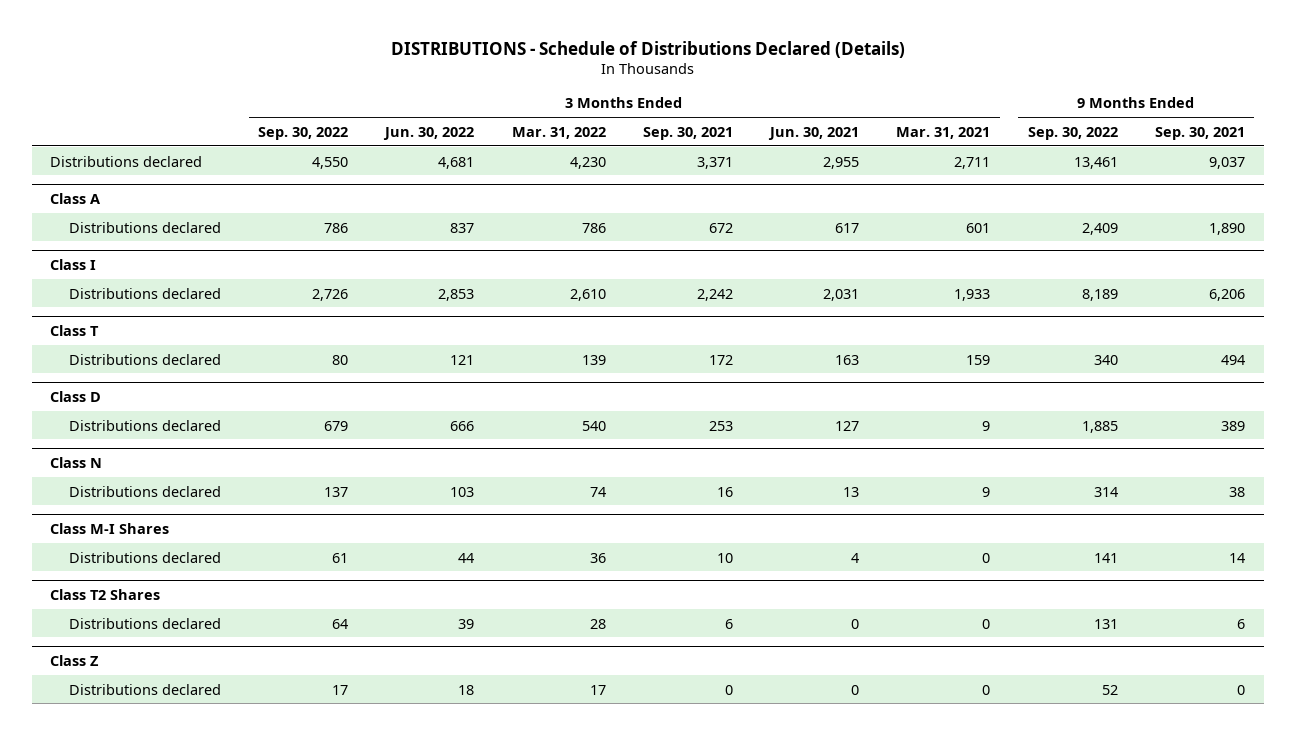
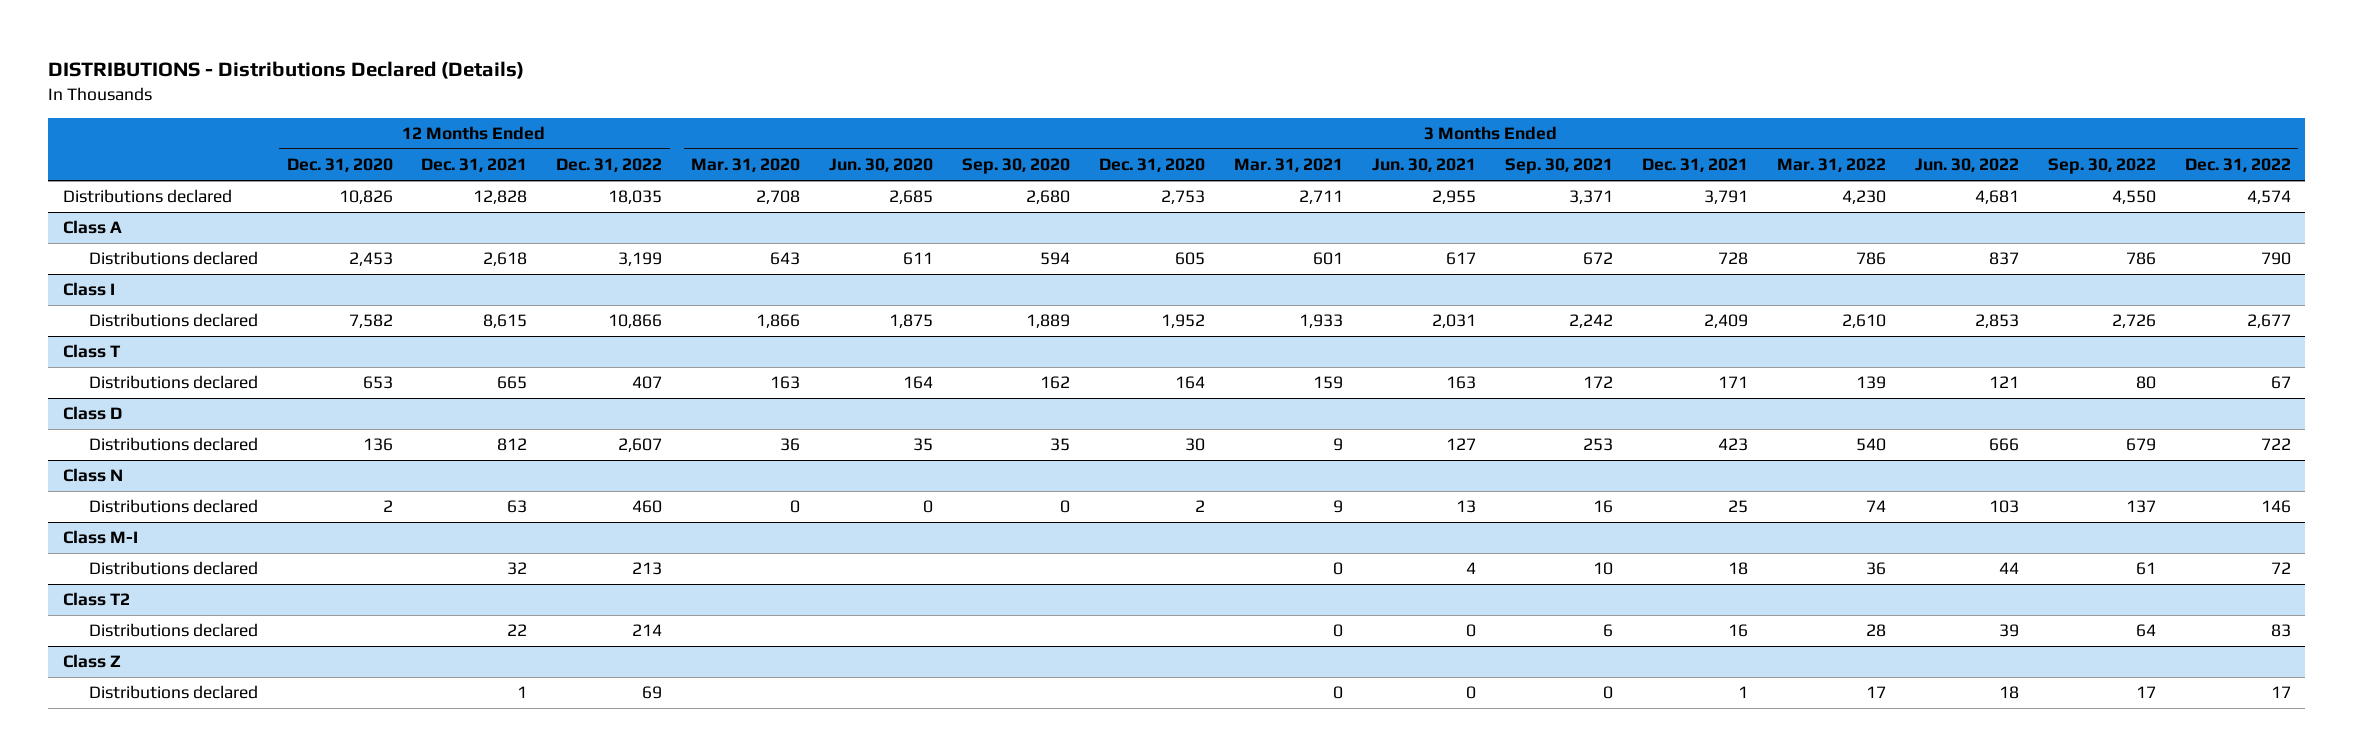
- DISTRIBUTIONS - Schedule of Distributions Declared (Details)
+ DISTRIBUTIONS - Distributions Declared (Details)
- | 3 Months Ended Sep. 30, 2022 | 3 Months Ended Jun. 30, 2022 | 3 Months Ended Mar. 31, 2022 | 3 Months Ended Sep. 30, 2021 | 3 Months Ended Jun. 30, 2021 | 3 Months Ended Mar. 31, 2021 | 9 Months Ended Sep. 30, 2022 | 9 Months Ended Sep. 30, 2021
+ | 12 Months Ended Dec. 31, 2020 | 12 Months Ended Dec. 31, 2021 | 12 Months Ended Dec. 31, 2022 | 3 Months Ended Mar. 31, 2020 | 3 Months Ended Jun. 30, 2020 | 3 Months Ended Sep. 30, 2020 | 3 Months Ended Dec. 31, 2020 | 3 Months Ended Mar. 31, 2021 | 3 Months Ended Jun. 30, 2021 | 3 Months Ended Sep. 30, 2021 | 3 Months Ended Dec. 31, 2021 | 3 Months Ended Mar. 31, 2022 | 3 Months Ended Jun. 30, 2022 | 3 Months Ended Sep. 30, 2022 | 3 Months Ended Dec. 31, 2022
- Class M-I Shares
+ Class M-I
- Class T2 Shares
+ Class T2

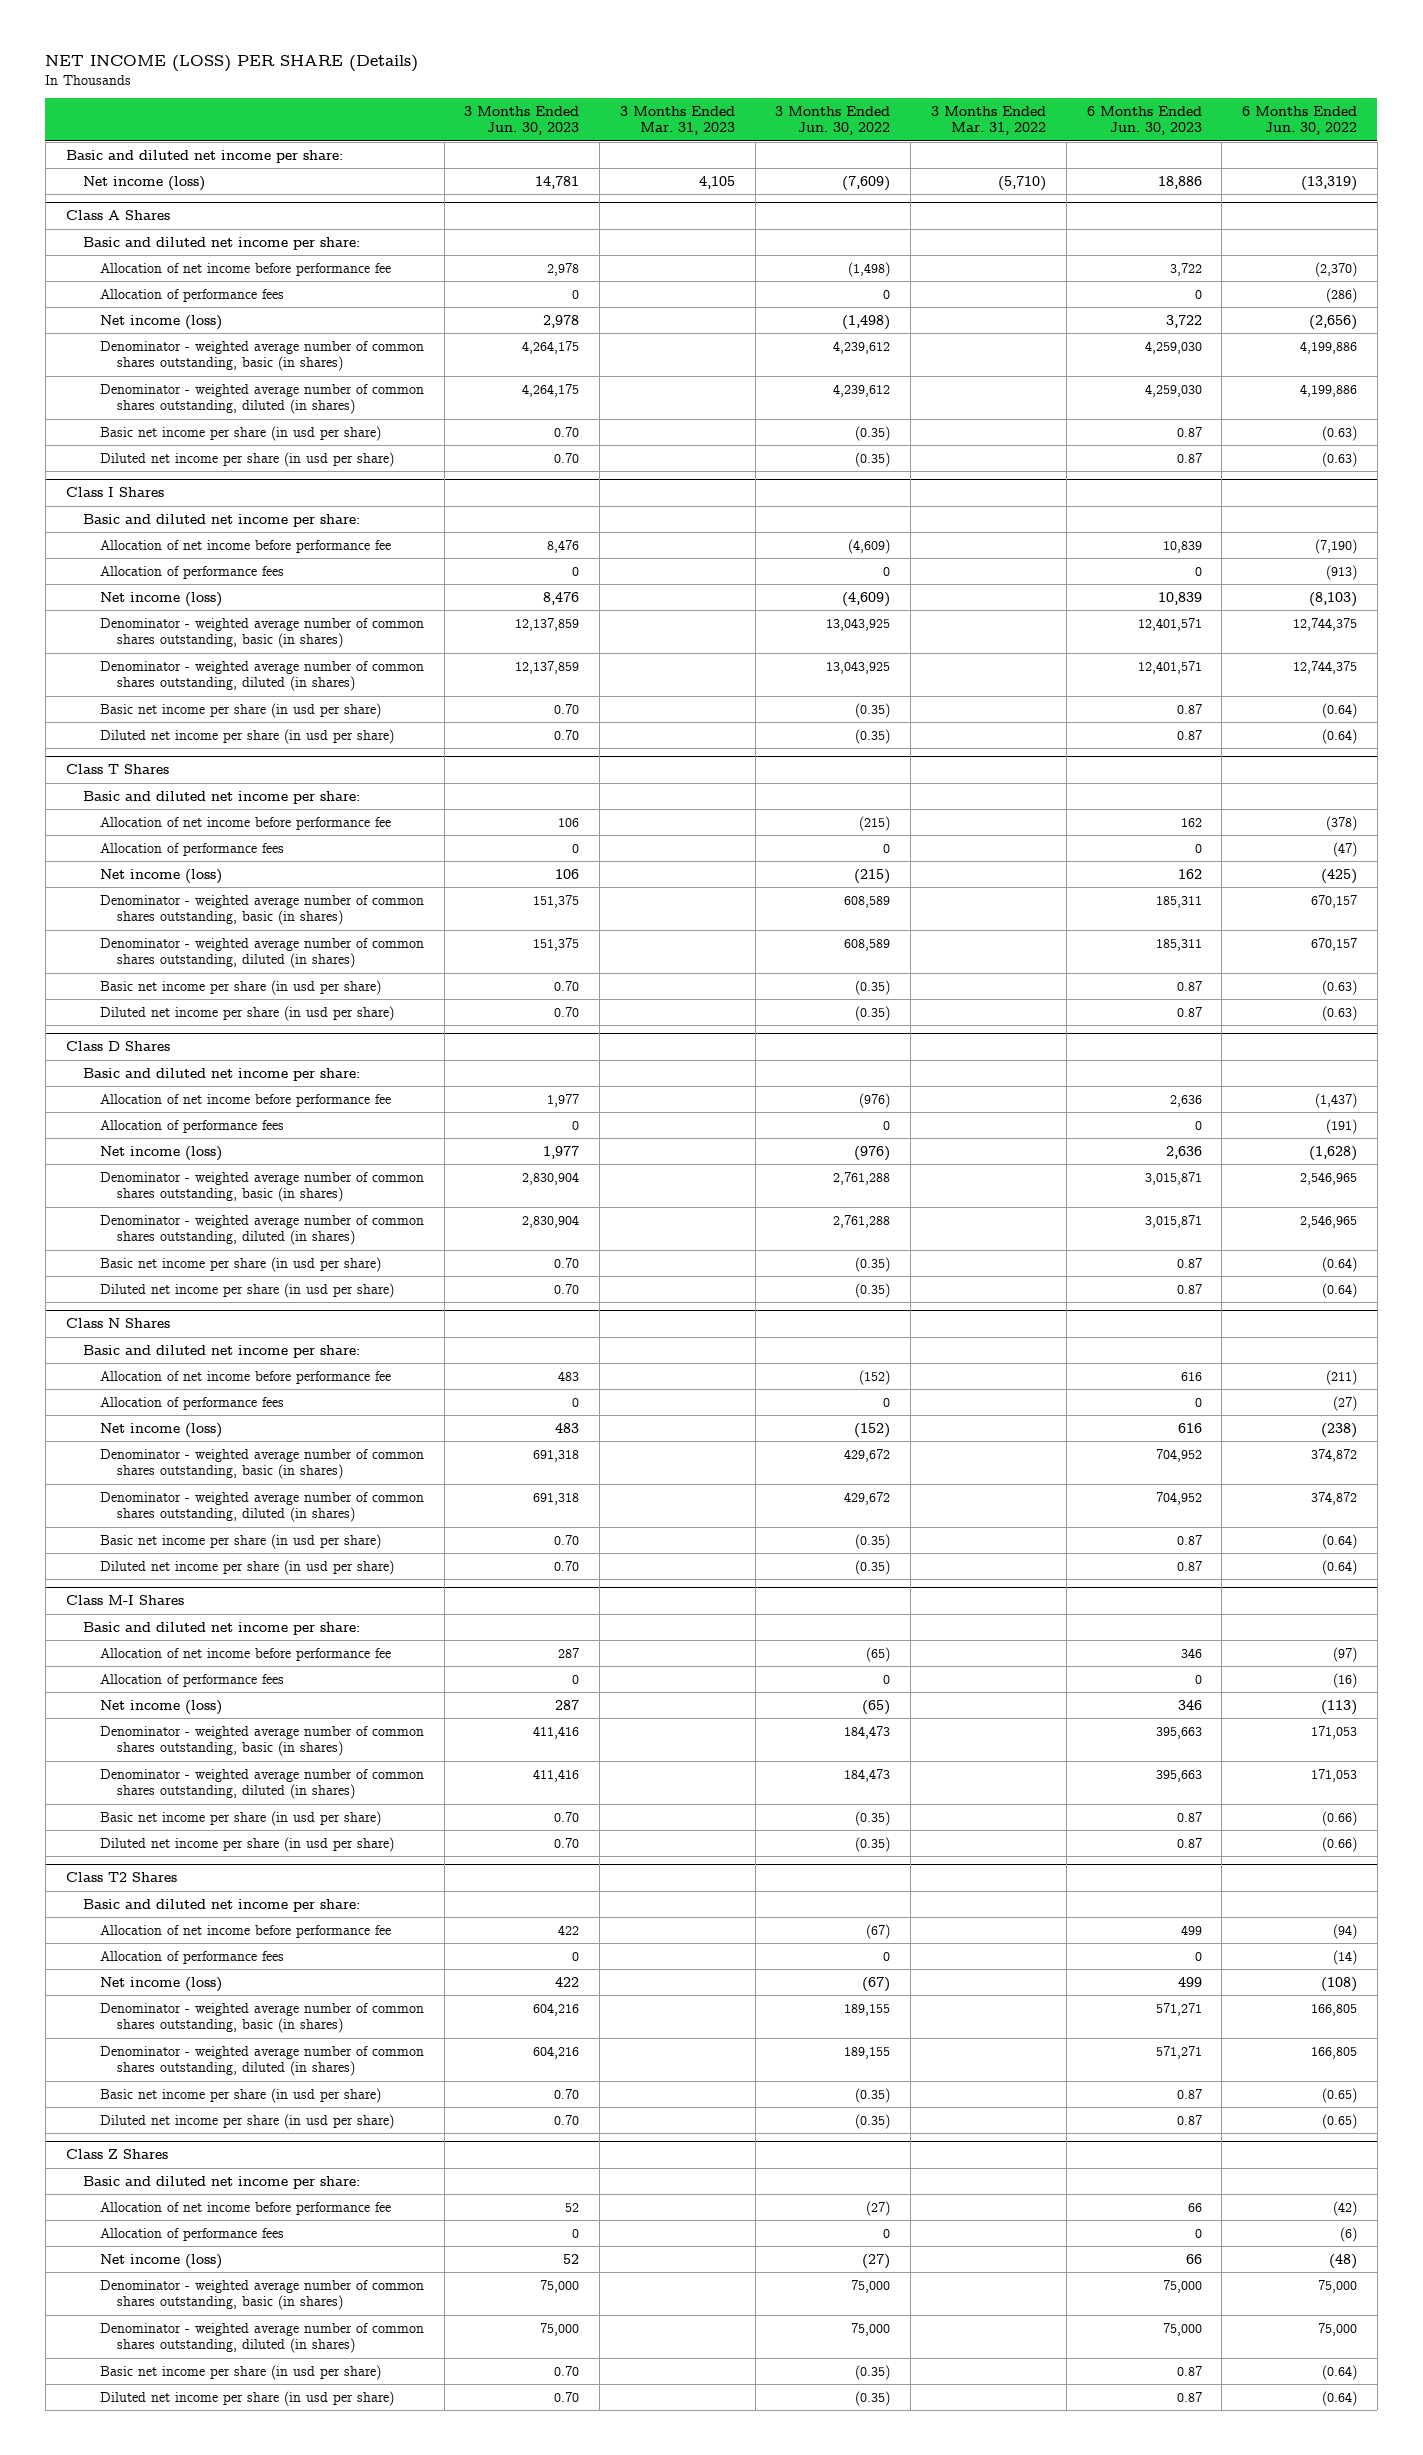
- DISTRIBUTIONS - Distributions Declared (Details)
+ NET INCOME (LOSS) PER SHARE (Details)
- | 12 Months Ended Dec. 31, 2020 | 12 Months Ended Dec. 31, 2021 | 12 Months Ended Dec. 31, 2022 | 3 Months Ended Mar. 31, 2020 | 3 Months Ended Jun. 30, 2020 | 3 Months Ended Sep. 30, 2020 | 3 Months Ended Dec. 31, 2020 | 3 Months Ended Mar. 31, 2021 | 3 Months Ended Jun. 30, 2021 | 3 Months Ended Sep. 30, 2021 | 3 Months Ended Dec. 31, 2021 | 3 Months Ended Mar. 31, 2022 | 3 Months Ended Jun. 30, 2022 | 3 Months Ended Sep. 30, 2022 | 3 Months Ended Dec. 31, 2022
+ | 3 Months Ended Jun. 30, 2023 | 3 Months Ended Mar. 31, 2023 | 3 Months Ended Jun. 30, 2022 | 3 Months Ended Mar. 31, 2022 | 6 Months Ended Jun. 30, 2023 | 6 Months Ended Jun. 30, 2022
- Distributions declared | 10,826 | 12,828 | 18,035 | 2,708 | 2,685 | 2,680 | 2,753 | 2,711 | 2,955 | 3,371 | 3,791 | 4,230 | 4,681 | 4,550 | 4,574
- Class A
- Distributions declared | 2,453 | 2,618 | 3,199 | 643 | 611 | 594 | 605 | 601 | 617 | 672 | 728 | 786 | 837 | 786 | 790
- Class I
- Distributions declared | 7,582 | 8,615 | 10,866 | 1,866 | 1,875 | 1,889 | 1,952 | 1,933 | 2,031 | 2,242 | 2,409 | 2,610 | 2,853 | 2,726 | 2,677
- Class T
- Distributions declared | 653 | 665 | 407 | 163 | 164 | 162 | 164 | 159 | 163 | 172 | 171 | 139 | 121 | 80 | 67
- Class D
- Distributions declared | 136 | 812 | 2,607 | 36 | 35 | 35 | 30 | 9 | 127 | 253 | 423 | 540 | 666 | 679 | 722
- Class N
- Distributions declared | 2 | 63 | 460 | 0 | 0 | 0 | 2 | 9 | 13 | 16 | 25 | 74 | 103 | 137 | 146
- Class M-I
- Distributions declared | | 32 | 213 | | | | | 0 | 4 | 10 | 18 | 36 | 44 | 61 | 72
- Class T2
- Distributions declared | | 22 | 214 | | | | | 0 | 0 | 6 | 16 | 28 | 39 | 64 | 83
- Class Z
- Distributions declared | | 1 | 69 | | | | | 0 | 0 | 0 | 1 | 17 | 18 | 17 | 17
+ Basic and diluted net income per share:
+ Net income (loss) | 14,781 | 4,105 | (7,609) | (5,710) | 18,886 | (13,319)
+ Class A Shares
+ Basic and diluted net income per share:
+ Allocation of net income before performance fee | 2,978 | | (1,498) | | 3,722 | (2,370)
+ Allocation of performance fees | 0 | | 0 | | 0 | (286)
+ Net income (loss) | 2,978 | | (1,498) | | 3,722 | (2,656)
+ Denominator - weighted average number of common shares outstanding, basic (in shares) | 4,264,175 | | 4,239,612 | | 4,259,030 | 4,199,886
+ Denominator - weighted average number of common shares outstanding, diluted (in shares) | 4,264,175 | | 4,239,612 | | 4,259,030 | 4,199,886
+ Basic net income per share (in usd per share) | 0.70 | | (0.35) | | 0.87 | (0.63)
+ Diluted net income per share (in usd per share) | 0.70 | | (0.35) | | 0.87 | (0.63)
+ Class I Shares
+ Basic and diluted net income per share:
+ Allocation of net income before performance fee | 8,476 | | (4,609) | | 10,839 | (7,190)
+ Allocation of performance fees | 0 | | 0 | | 0 | (913)
+ Net income (loss) | 8,476 | | (4,609) | | 10,839 | (8,103)
+ Denominator - weighted average number of common shares outstanding, basic (in shares) | 12,137,859 | | 13,043,925 | | 12,401,571 | 12,744,375
+ Denominator - weighted average number of common shares outstanding, diluted (in shares) | 12,137,859 | | 13,043,925 | | 12,401,571 | 12,744,375
+ Basic net income per share (in usd per share) | 0.70 | | (0.35) | | 0.87 | (0.64)
+ Diluted net income per share (in usd per share) | 0.70 | | (0.35) | | 0.87 | (0.64)
+ Class T Shares
+ Basic and diluted net income per share:
+ Allocation of net income before performance fee | 106 | | (215) | | 162 | (378)
+ Allocation of performance fees | 0 | | 0 | | 0 | (47)
+ Net income (loss) | 106 | | (215) | | 162 | (425)
+ Denominator - weighted average number of common shares outstanding, basic (in shares) | 151,375 | | 608,589 | | 185,311 | 670,157
+ Denominator - weighted average number of common shares outstanding, diluted (in shares) | 151,375 | | 608,589 | | 185,311 | 670,157
+ Basic net income per share (in usd per share) | 0.70 | | (0.35) | | 0.87 | (0.63)
+ Diluted net income per share (in usd per share) | 0.70 | | (0.35) | | 0.87 | (0.63)
+ Class D Shares
+ Basic and diluted net income per share:
+ Allocation of net income before performance fee | 1,977 | | (976) | | 2,636 | (1,437)
+ Allocation of performance fees | 0 | | 0 | | 0 | (191)
+ Net income (loss) | 1,977 | | (976) | | 2,636 | (1,628)
+ Denominator - weighted average number of common shares outstanding, basic (in shares) | 2,830,904 | | 2,761,288 | | 3,015,871 | 2,546,965
+ Denominator - weighted average number of common shares outstanding, diluted (in shares) | 2,830,904 | | 2,761,288 | | 3,015,871 | 2,546,965
+ Basic net income per share (in usd per share) | 0.70 | | (0.35) | | 0.87 | (0.64)
+ Diluted net income per share (in usd per share) | 0.70 | | (0.35) | | 0.87 | (0.64)
+ Class N Shares
+ Basic and diluted net income per share:
+ Allocation of net income before performance fee | 483 | | (152) | | 616 | (211)
+ Allocation of performance fees | 0 | | 0 | | 0 | (27)
+ Net income (loss) | 483 | | (152) | | 616 | (238)
+ Denominator - weighted average number of common shares outstanding, basic (in shares) | 691,318 | | 429,672 | | 704,952 | 374,872
+ Denominator - weighted average number of common shares outstanding, diluted (in shares) | 691,318 | | 429,672 | | 704,952 | 374,872
+ Basic net income per share (in usd per share) | 0.70 | | (0.35) | | 0.87 | (0.64)
+ Diluted net income per share (in usd per share) | 0.70 | | (0.35) | | 0.87 | (0.64)
+ Class M-I Shares
+ Basic and diluted net income per share:
+ Allocation of net income before performance fee | 287 | | (65) | | 346 | (97)
+ Allocation of performance fees | 0 | | 0 | | 0 | (16)
+ Net income (loss) | 287 | | (65) | | 346 | (113)
+ Denominator - weighted average number of common shares outstanding, basic (in shares) | 411,416 | | 184,473 | | 395,663 | 171,053
+ Denominator - weighted average number of common shares outstanding, diluted (in shares) | 411,416 | | 184,473 | | 395,663 | 171,053
+ Basic net income per share (in usd per share) | 0.70 | | (0.35) | | 0.87 | (0.66)
+ Diluted net income per share (in usd per share) | 0.70 | | (0.35) | | 0.87 | (0.66)
+ Class T2 Shares
+ Basic and diluted net income per share:
+ Allocation of net income before performance fee | 422 | | (67) | | 499 | (94)
+ Allocation of performance fees | 0 | | 0 | | 0 | (14)
+ Net income (loss) | 422 | | (67) | | 499 | (108)
+ Denominator - weighted average number of common shares outstanding, basic (in shares) | 604,216 | | 189,155 | | 571,271 | 166,805
+ Denominator - weighted average number of common shares outstanding, diluted (in shares) | 604,216 | | 189,155 | | 571,271 | 166,805
+ Basic net income per share (in usd per share) | 0.70 | | (0.35) | | 0.87 | (0.65)
+ Diluted net income per share (in usd per share) | 0.70 | | (0.35) | | 0.87 | (0.65)
+ Class Z Shares
+ Basic and diluted net income per share:
+ Allocation of net income before performance fee | 52 | | (27) | | 66 | (42)
+ Allocation of performance fees | 0 | | 0 | | 0 | (6)
+ Net income (loss) | 52 | | (27) | | 66 | (48)
+ Denominator - weighted average number of common shares outstanding, basic (in shares) | 75,000 | | 75,000 | | 75,000 | 75,000
+ Denominator - weighted average number of common shares outstanding, diluted (in shares) | 75,000 | | 75,000 | | 75,000 | 75,000
+ Basic net income per share (in usd per share) | 0.70 | | (0.35) | | 0.87 | (0.64)
+ Diluted net income per share (in usd per share) | 0.70 | | (0.35) | | 0.87 | (0.64)

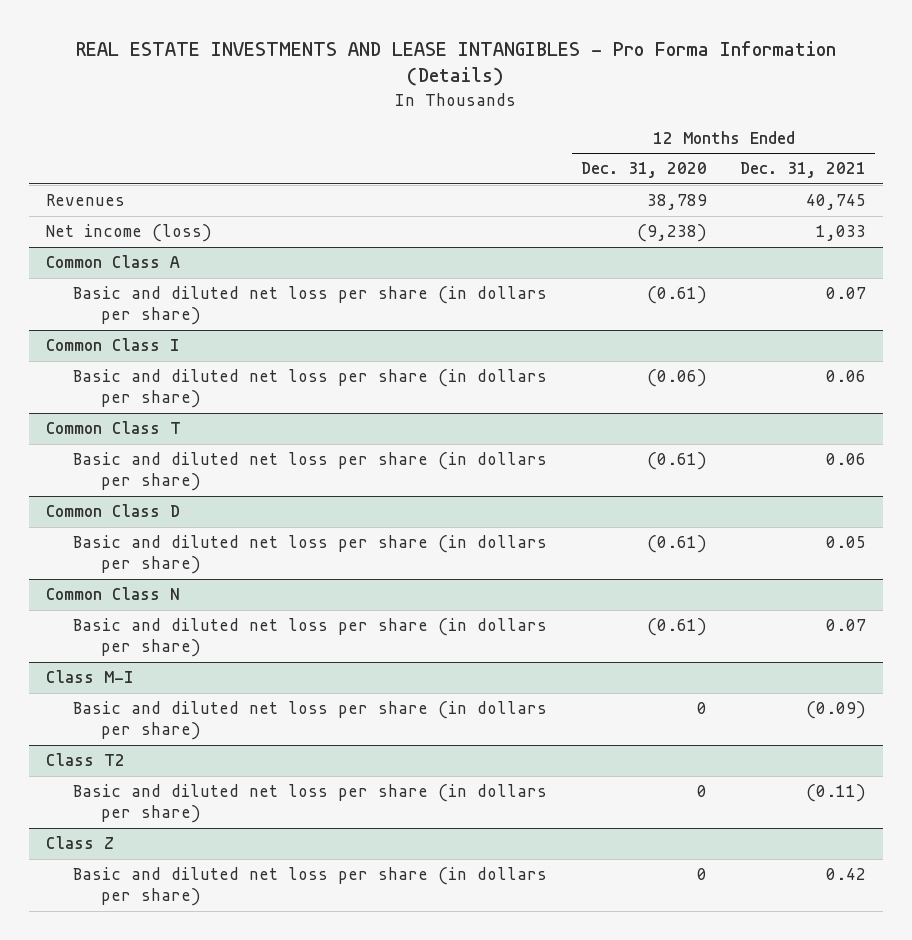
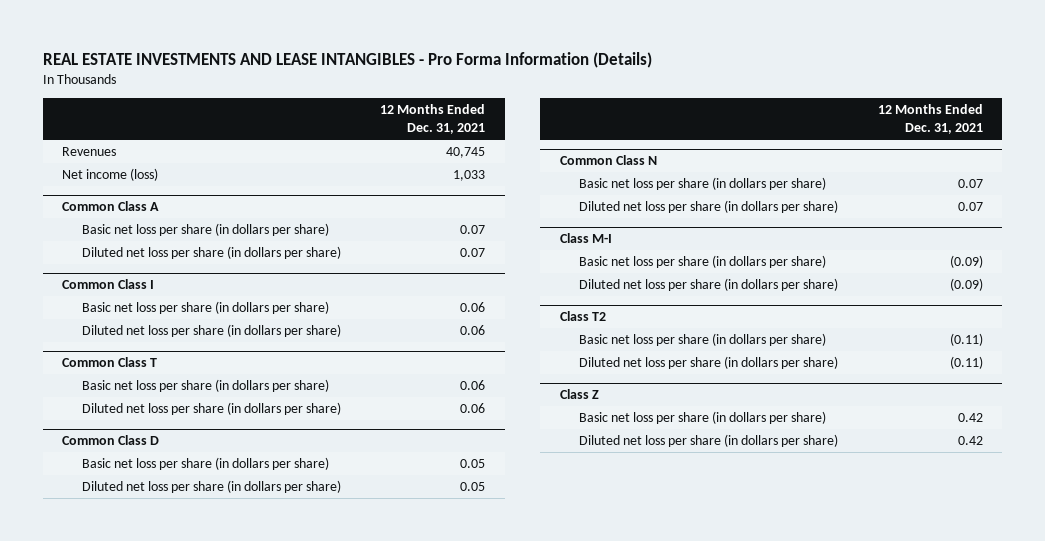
- | 12 Months Ended Dec. 31, 2020 | 12 Months Ended Dec. 31, 2021
+ | 12 Months Ended Dec. 31, 2021
@ Common Class A
- Basic and diluted net loss per share (in dollars per share) | (0.61) | 0.07
+ Basic net loss per share (in dollars per share) | 0.07
+ Diluted net loss per share (in dollars per share) | 0.07
@ Common Class I
- Basic and diluted net loss per share (in dollars per share) | (0.06) | 0.06
+ Basic net loss per share (in dollars per share) | 0.06
+ Diluted net loss per share (in dollars per share) | 0.06
@ Common Class T
- Basic and diluted net loss per share (in dollars per share) | (0.61) | 0.06
+ Basic net loss per share (in dollars per share) | 0.06
+ Diluted net loss per share (in dollars per share) | 0.06
@ Common Class D
- Basic and diluted net loss per share (in dollars per share) | (0.61) | 0.05
+ Basic net loss per share (in dollars per share) | 0.05
+ Diluted net loss per share (in dollars per share) | 0.05
@ Common Class N
- Basic and diluted net loss per share (in dollars per share) | (0.61) | 0.07
+ Basic net loss per share (in dollars per share) | 0.07
+ Diluted net loss per share (in dollars per share) | 0.07
@ Class M-I
- Basic and diluted net loss per share (in dollars per share) | 0 | (0.09)
+ Basic net loss per share (in dollars per share) | (0.09)
+ Diluted net loss per share (in dollars per share) | (0.09)
@ Class T2
- Basic and diluted net loss per share (in dollars per share) | 0 | (0.11)
+ Basic net loss per share (in dollars per share) | (0.11)
+ Diluted net loss per share (in dollars per share) | (0.11)
@ Class Z
- Basic and diluted net loss per share (in dollars per share) | 0 | 0.42
+ Basic net loss per share (in dollars per share) | 0.42
+ Diluted net loss per share (in dollars per share) | 0.42

